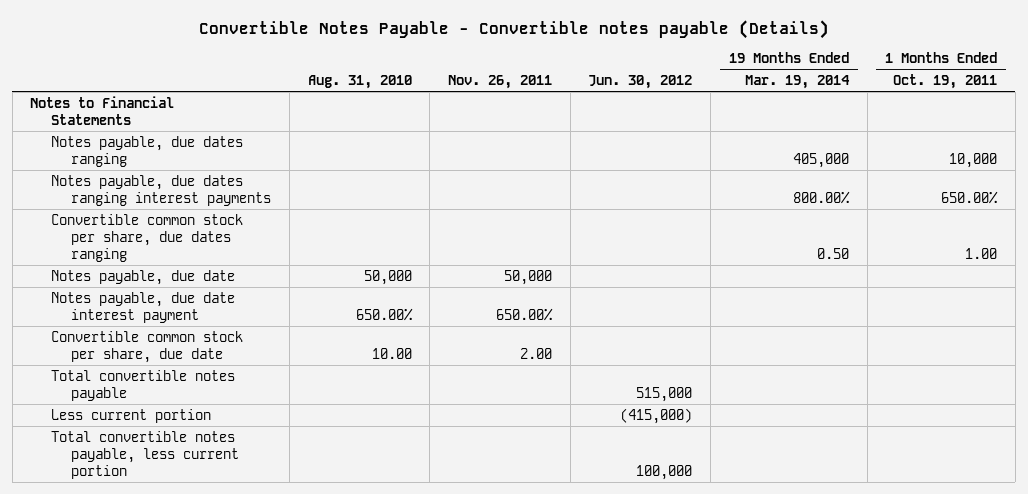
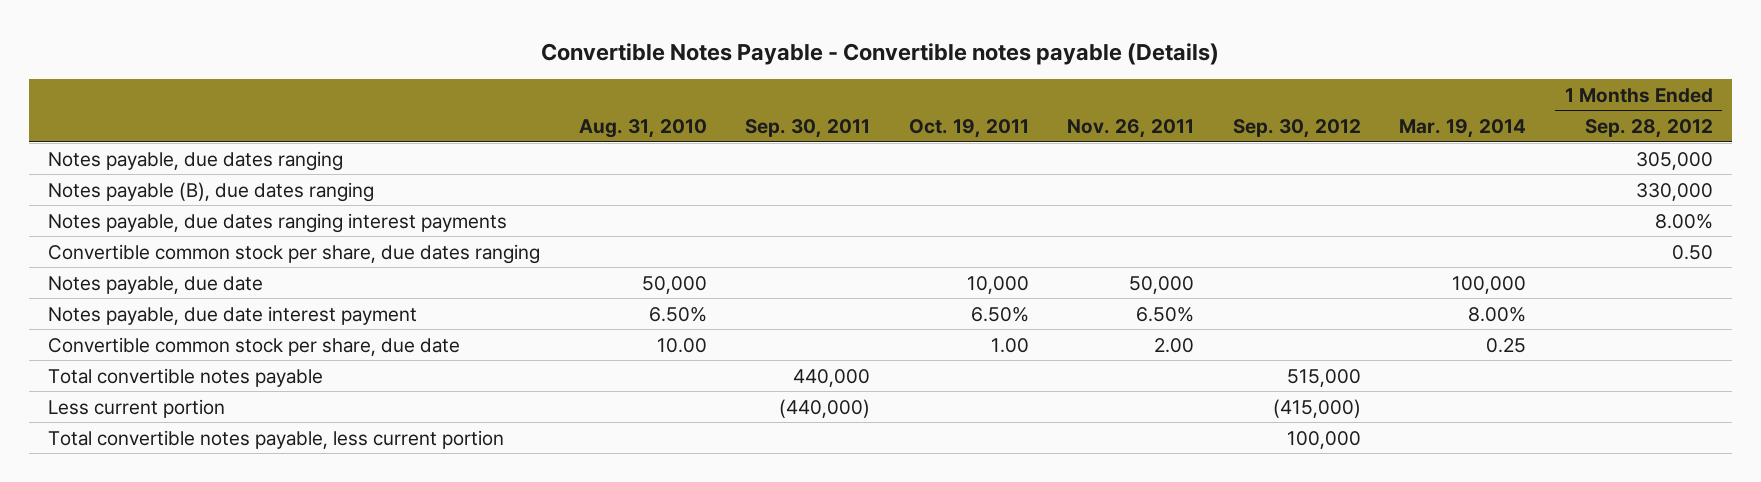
- | Aug. 31, 2010 | Nov. 26, 2011 | Jun. 30, 2012 | 19 Months Ended Mar. 19, 2014 | 1 Months Ended Oct. 19, 2011
+ | Aug. 31, 2010 | Sep. 30, 2011 | Oct. 19, 2011 | Nov. 26, 2011 | Sep. 30, 2012 | Mar. 19, 2014 | 1 Months Ended Sep. 28, 2012
- Notes to Financial Statements
+ Notes payable (B), due dates ranging | | | | | | | 330,000
- Notes payable, due date interest payment | 650.00% | 650.00% | | |
+ Notes payable, due date interest payment | 6.50% | | 6.50% | 6.50% | | 8.00% |

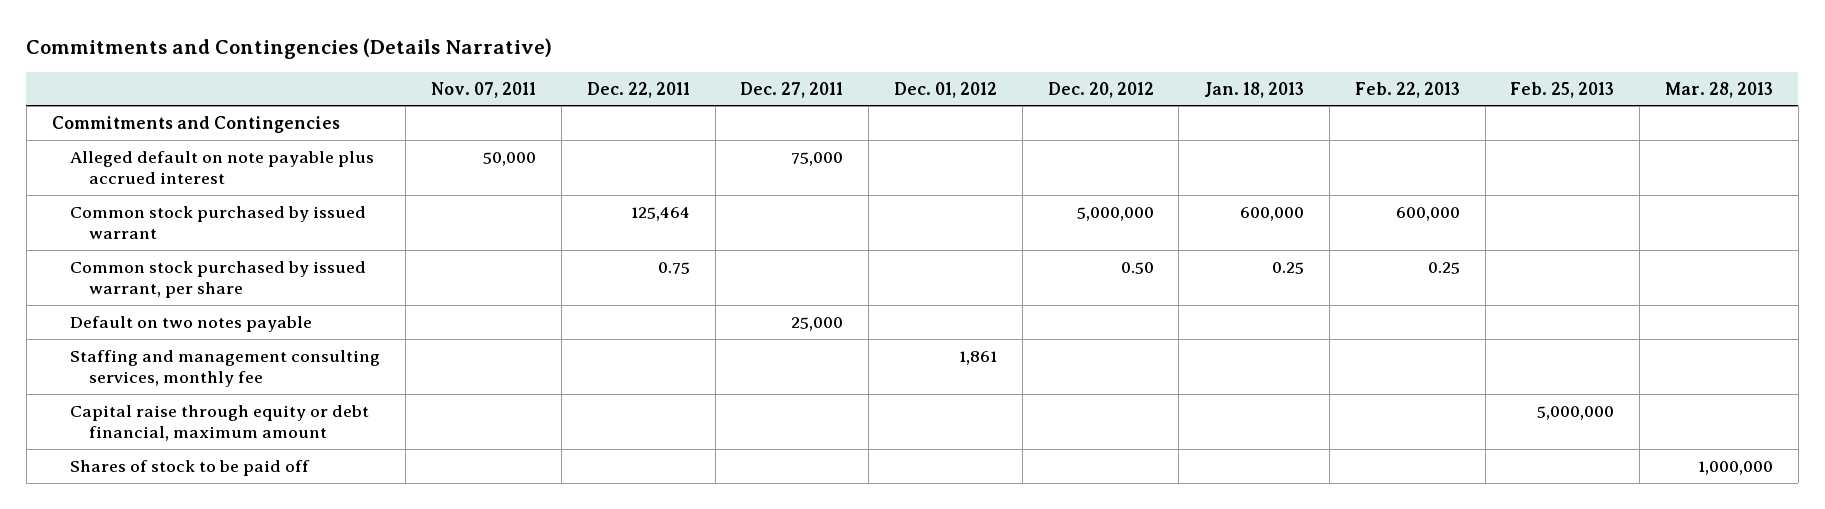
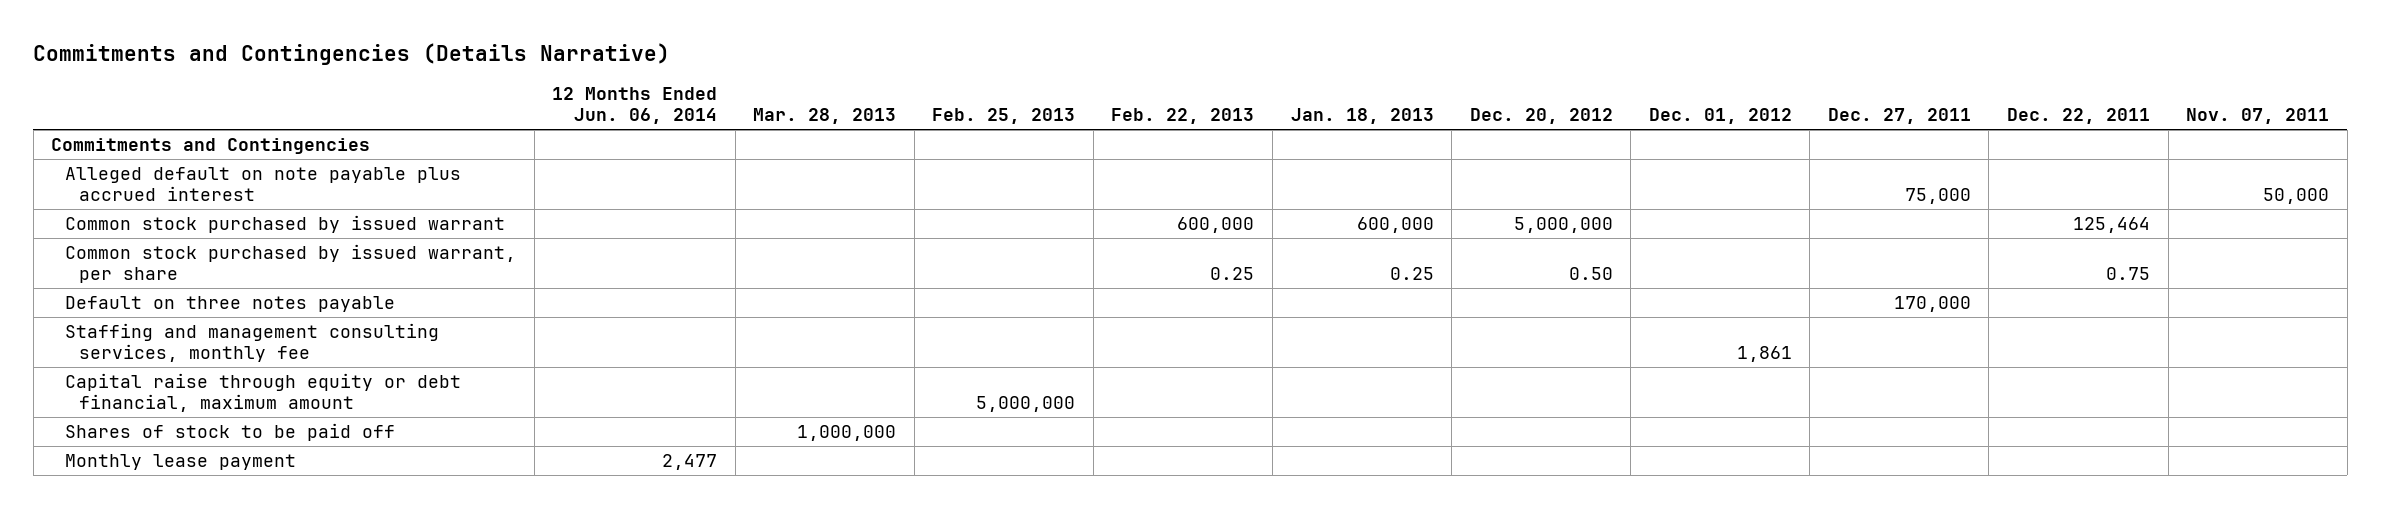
- | Nov. 07, 2011 | Dec. 22, 2011 | Dec. 27, 2011 | Dec. 01, 2012 | Dec. 20, 2012 | Jan. 18, 2013 | Feb. 22, 2013 | Feb. 25, 2013 | Mar. 28, 2013
+ | 12 Months Ended Jun. 06, 2014 | Mar. 28, 2013 | Feb. 25, 2013 | Feb. 22, 2013 | Jan. 18, 2013 | Dec. 20, 2012 | Dec. 01, 2012 | Dec. 27, 2011 | Dec. 22, 2011 | Nov. 07, 2011
- Default on two notes payable | | | 25,000 | | | | | |
+ Default on three notes payable | | | | | | | | 170,000 | |
+ Monthly lease payment | 2,477 | | | | | | | | |

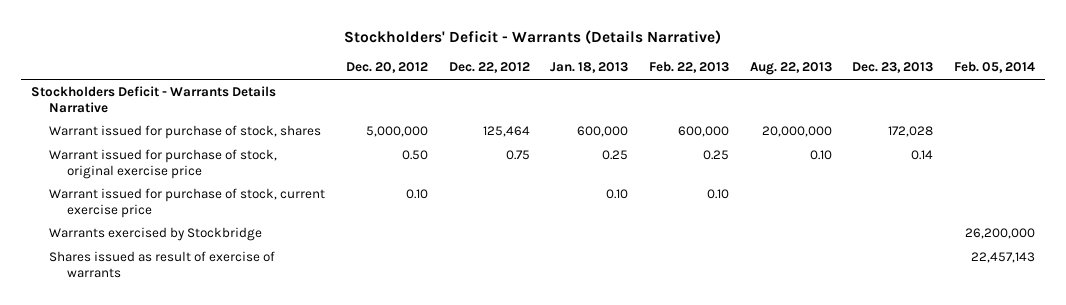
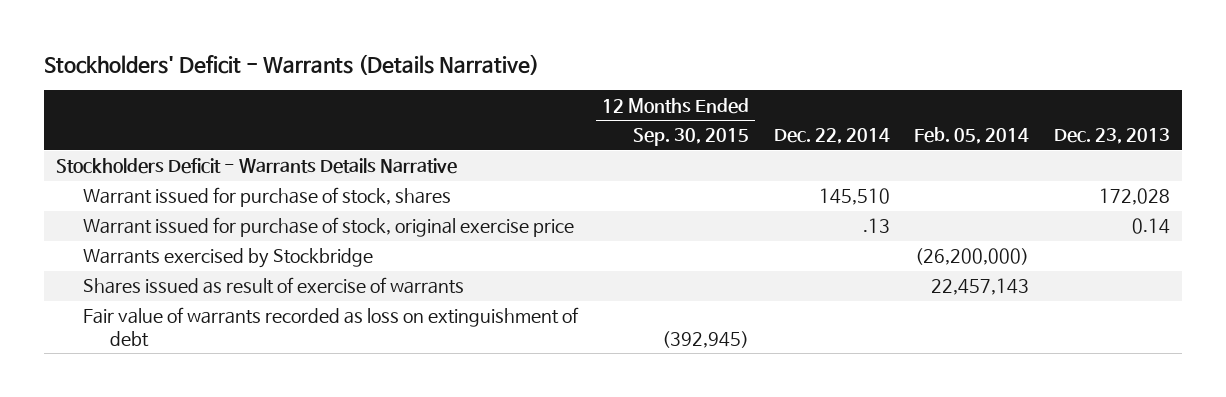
- | Dec. 20, 2012 | Dec. 22, 2012 | Jan. 18, 2013 | Feb. 22, 2013 | Aug. 22, 2013 | Dec. 23, 2013 | Feb. 05, 2014
+ | 12 Months Ended Sep. 30, 2015 | Dec. 22, 2014 | Feb. 05, 2014 | Dec. 23, 2013
- Warrant issued for purchase of stock, current exercise price | 0.10 | | 0.10 | 0.10 | | |
- Warrants exercised by Stockbridge | | | | | | | 26,200,000
+ Warrants exercised by Stockbridge | | | (26,200,000) |
+ Fair value of warrants recorded as loss on extinguishment of debt | (392,945) | | |

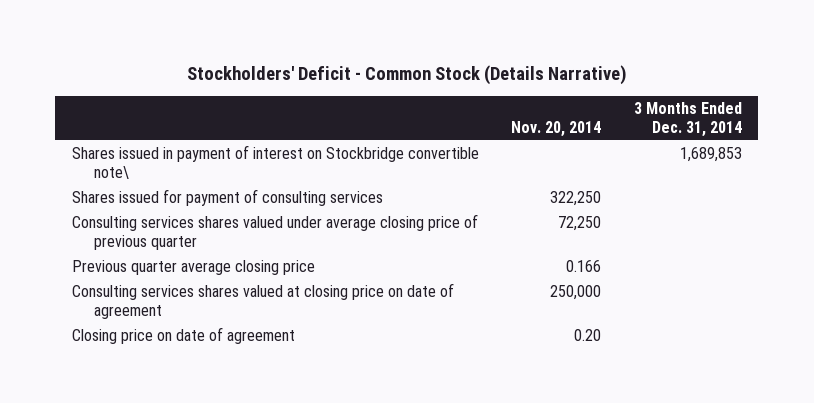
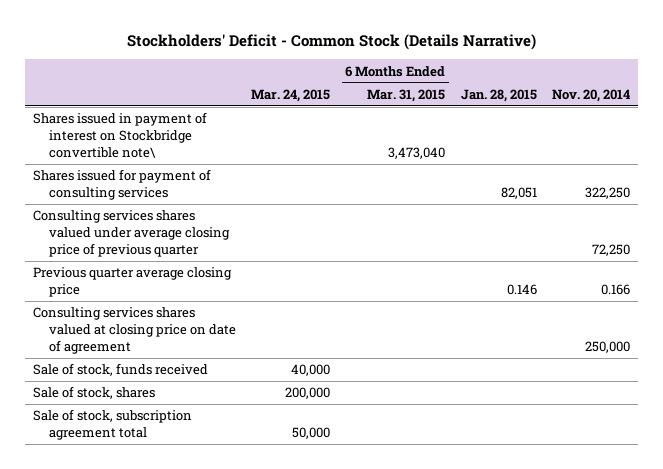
- | Nov. 20, 2014 | 3 Months Ended Dec. 31, 2014
+ | Mar. 24, 2015 | 6 Months Ended Mar. 31, 2015 | Jan. 28, 2015 | Nov. 20, 2014
- Closing price on date of agreement | 0.20 |
+ Sale of stock, funds received | 40,000 | | |
+ Sale of stock, shares | 200,000 | | |
+ Sale of stock, subscription agreement total | 50,000 | | |

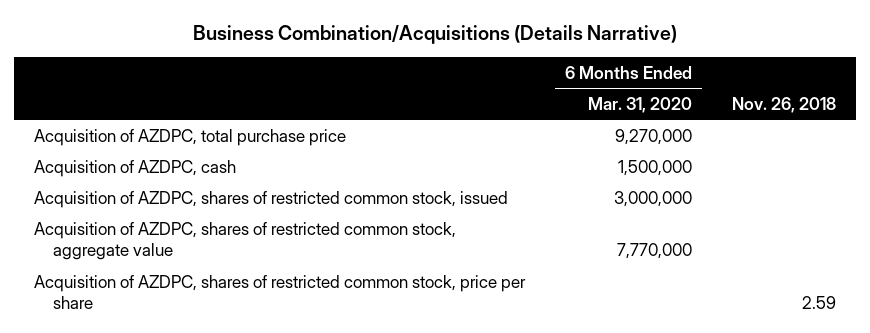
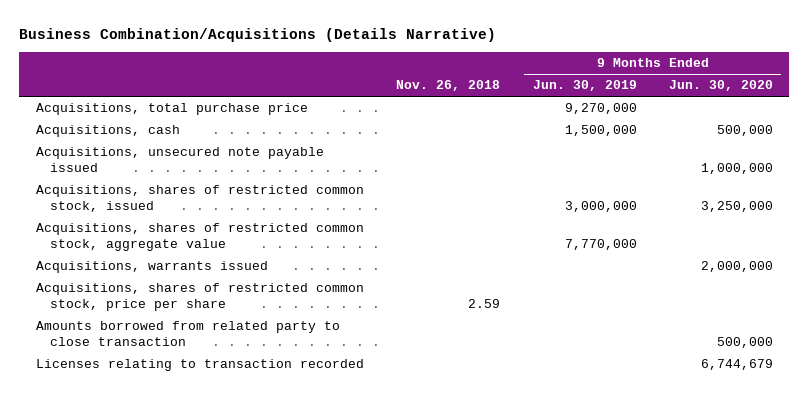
- | 6 Months Ended Mar. 31, 2020 | Nov. 26, 2018
+ | Nov. 26, 2018 | 9 Months Ended Jun. 30, 2019 | 9 Months Ended Jun. 30, 2020
- Acquisition of AZDPC, total purchase price | 9,270,000 |
- Acquisition of AZDPC, cash | 1,500,000 |
- Acquisition of AZDPC, shares of restricted common stock, issued | 3,000,000 |
- Acquisition of AZDPC, shares of restricted common stock, aggregate value | 7,770,000 |
- Acquisition of AZDPC, shares of restricted common stock, price per share | | 2.59
+ Acquisitions, total purchase price | | 9,270,000 |
+ Acquisitions, cash | | 1,500,000 | 500,000
+ Acquisitions, unsecured note payable issued | | | 1,000,000
+ Acquisitions, shares of restricted common stock, issued | | 3,000,000 | 3,250,000
+ Acquisitions, shares of restricted common stock, aggregate value | | 7,770,000 |
+ Acquisitions, warrants issued | | | 2,000,000
+ Acquisitions, shares of restricted common stock, price per share | 2.59 | |
+ Amounts borrowed from related party to close transaction | | | 500,000
+ Licenses relating to transaction recorded | | | 6,744,679

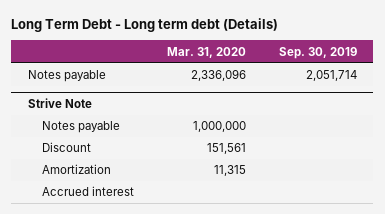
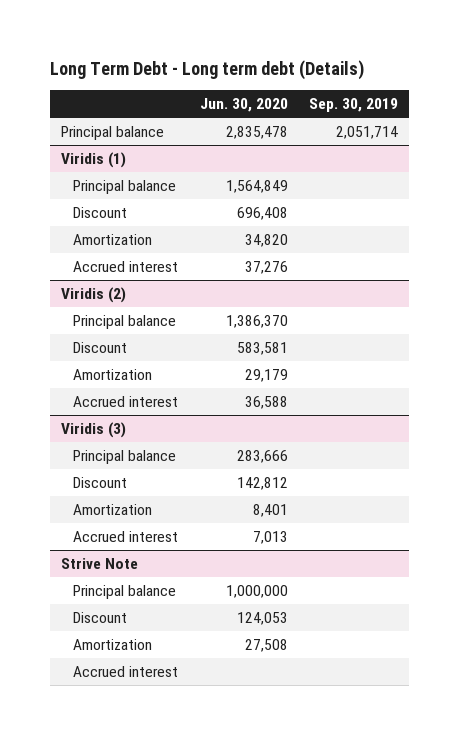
- | Mar. 31, 2020 | Sep. 30, 2019
+ | Jun. 30, 2020 | Sep. 30, 2019
- Notes payable | 2,336,096 | 2,051,714
+ Principal balance | 2,835,478 | 2,051,714
+ Viridis (1)
+ Principal balance | 1,564,849 |
+ Discount | 696,408 |
+ Amortization | 34,820 |
+ Accrued interest | 37,276 |
+ Viridis (2)
+ Principal balance | 1,386,370 |
+ Discount | 583,581 |
+ Amortization | 29,179 |
+ Accrued interest | 36,588 |
+ Viridis (3)
+ Principal balance | 283,666 |
+ Discount | 142,812 |
+ Amortization | 8,401 |
+ Accrued interest | 7,013 |
@ Strive Note
- Notes payable | 1,000,000 |
+ Principal balance | 1,000,000 |

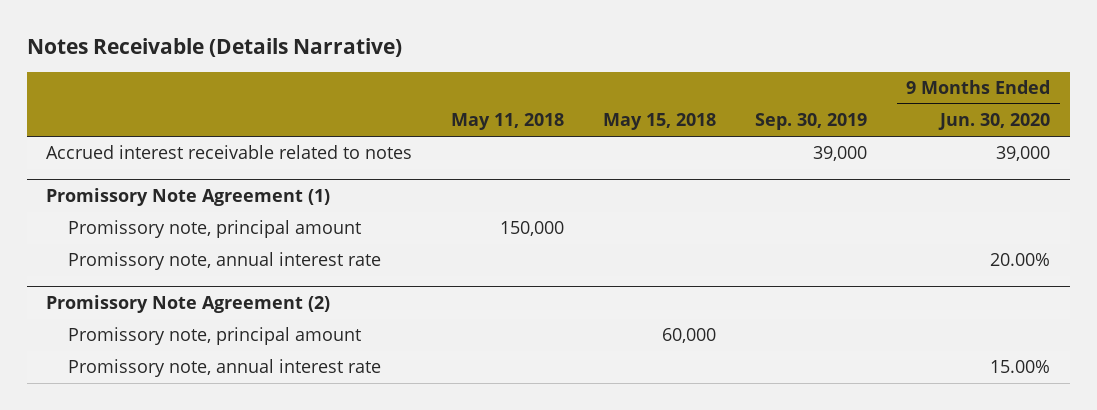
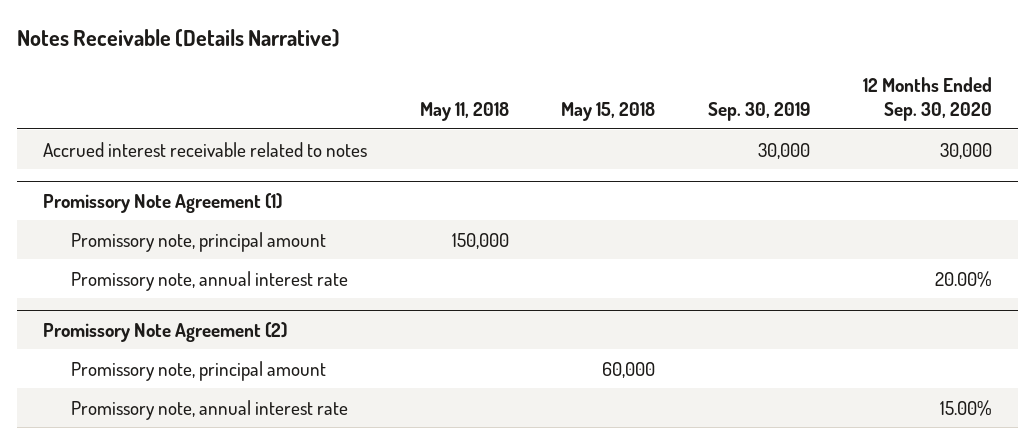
- | May 11, 2018 | May 15, 2018 | Sep. 30, 2019 | 9 Months Ended Jun. 30, 2020
+ | May 11, 2018 | May 15, 2018 | Sep. 30, 2019 | 12 Months Ended Sep. 30, 2020
- Accrued interest receivable related to notes | | | 39,000 | 39,000
+ Accrued interest receivable related to notes | | | 30,000 | 30,000

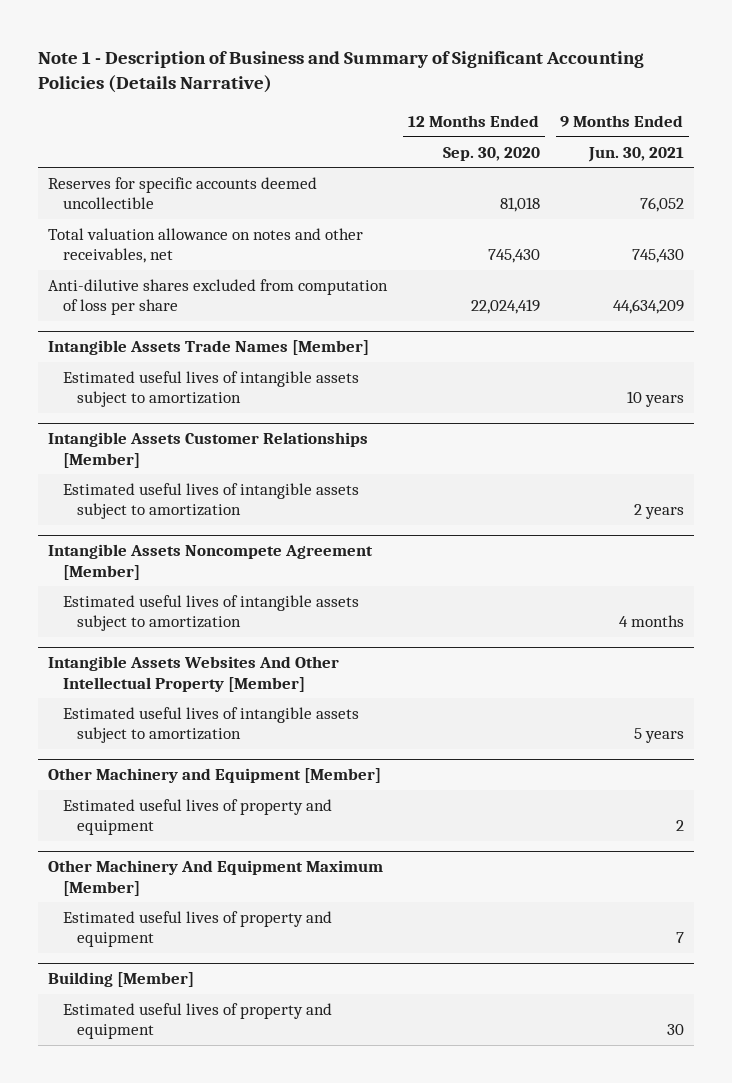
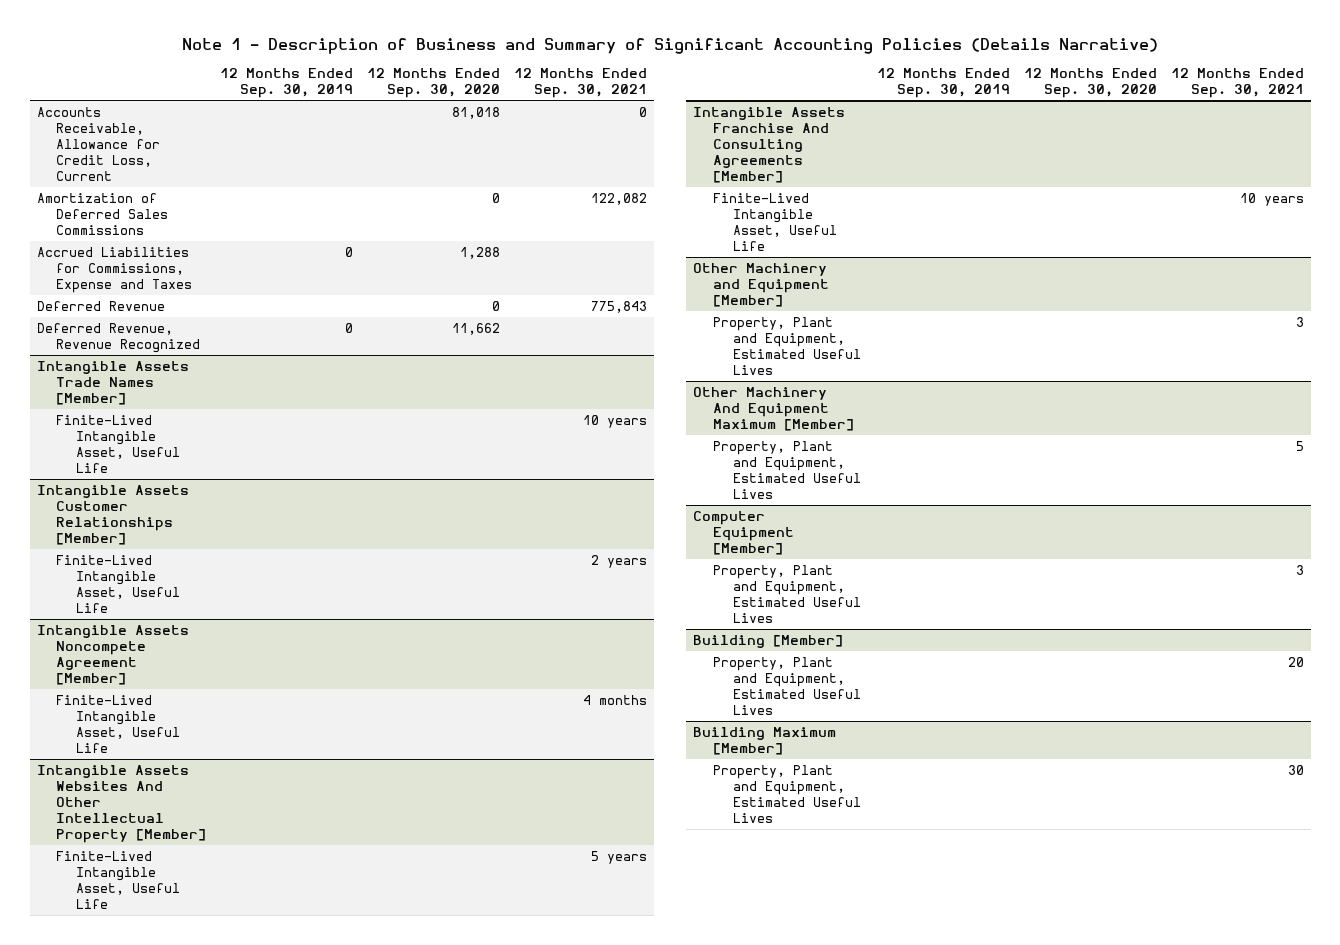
- | 12 Months Ended Sep. 30, 2020 | 9 Months Ended Jun. 30, 2021
+ | 12 Months Ended Sep. 30, 2019 | 12 Months Ended Sep. 30, 2020 | 12 Months Ended Sep. 30, 2021
- Reserves for specific accounts deemed uncollectible | 81,018 | 76,052
- Total valuation allowance on notes and other receivables, net | 745,430 | 745,430
- Anti-dilutive shares excluded from computation of loss per share | 22,024,419 | 44,634,209
+ Accounts Receivable, Allowance for Credit Loss, Current | | 81,018 | 0
+ Amortization of Deferred Sales Commissions | | 0 | 122,082
+ Accrued Liabilities for Commissions, Expense and Taxes | 0 | 1,288 |
+ Deferred Revenue | | 0 | 775,843
+ Deferred Revenue, Revenue Recognized | 0 | 11,662 |
@ Intangible Assets Trade Names [Member]
- Estimated useful lives of intangible assets subject to amortization | | 10 years
+ Finite-Lived Intangible Asset, Useful Life | | | 10 years
@ Intangible Assets Customer Relationships [Member]
- Estimated useful lives of intangible assets subject to amortization | | 2 years
+ Finite-Lived Intangible Asset, Useful Life | | | 2 years
@ Intangible Assets Noncompete Agreement [Member]
- Estimated useful lives of intangible assets subject to amortization | | 4 months
+ Finite-Lived Intangible Asset, Useful Life | | | 4 months
@ Intangible Assets Websites And Other Intellectual Property [Member]
- Estimated useful lives of intangible assets subject to amortization | | 5 years
+ Finite-Lived Intangible Asset, Useful Life | | | 5 years
+ Intangible Assets Franchise And Consulting Agreements [Member]
+ Finite-Lived Intangible Asset, Useful Life | | | 10 years
@ Other Machinery and Equipment [Member]
- Estimated useful lives of property and equipment | | 2
+ Property, Plant and Equipment, Estimated Useful Lives | | | 3
@ Other Machinery And Equipment Maximum [Member]
- Estimated useful lives of property and equipment | | 7
+ Property, Plant and Equipment, Estimated Useful Lives | | | 5
+ Computer Equipment [Member]
+ Property, Plant and Equipment, Estimated Useful Lives | | | 3
@ Building [Member]
- Estimated useful lives of property and equipment | | 30
+ Property, Plant and Equipment, Estimated Useful Lives | | | 20
+ Building Maximum [Member]
+ Property, Plant and Equipment, Estimated Useful Lives | | | 30

